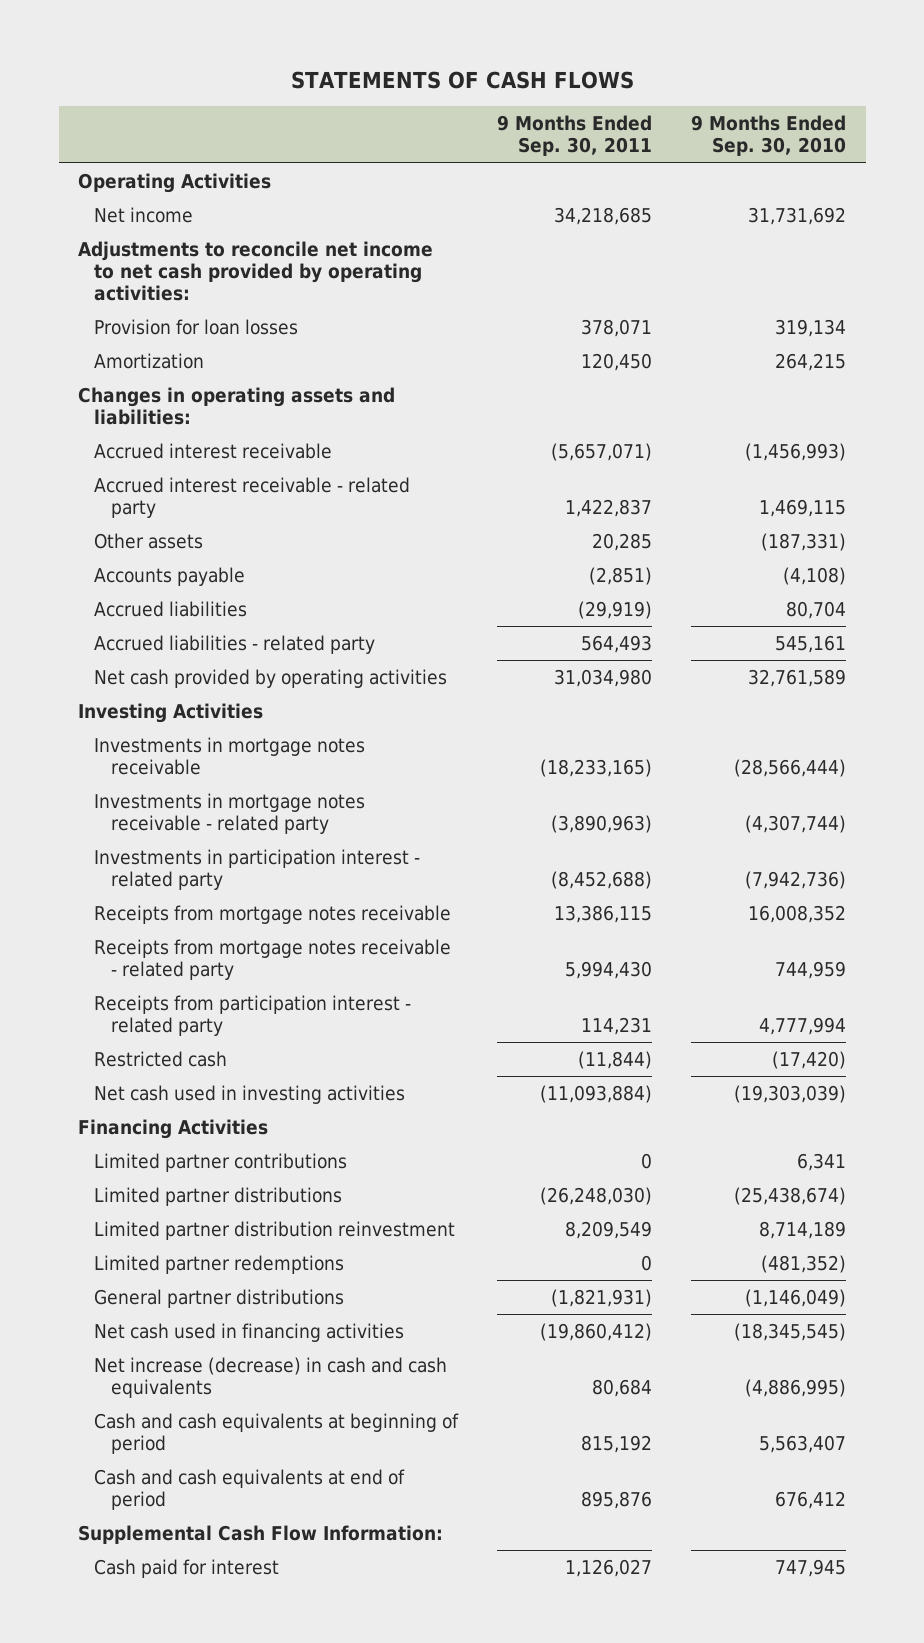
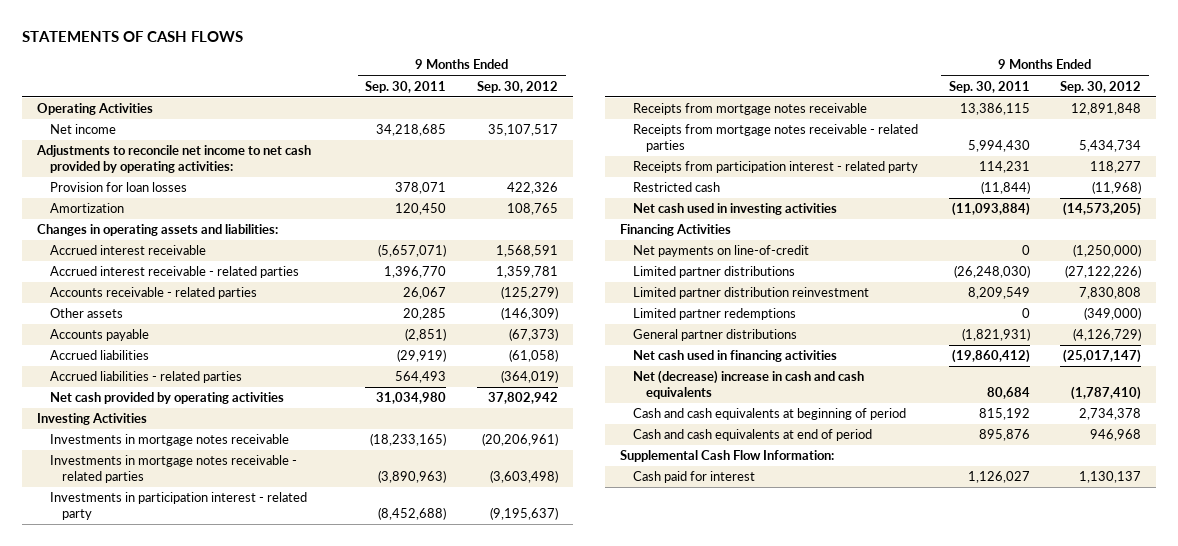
- | 9 Months Ended Sep. 30, 2011 | 9 Months Ended Sep. 30, 2010
+ | 9 Months Ended Sep. 30, 2011 | 9 Months Ended Sep. 30, 2012
- Accrued interest receivable - related party | 1,422,837 | 1,469,115
+ Accrued interest receivable - related parties | 1,396,770 | 1,359,781
+ Accounts receivable - related parties | 26,067 | (125,279)
- Accrued liabilities - related party | 564,493 | 545,161
+ Accrued liabilities - related parties | 564,493 | (364,019)
- Investments in mortgage notes receivable - related party | (3,890,963) | (4,307,744)
+ Investments in mortgage notes receivable - related parties | (3,890,963) | (3,603,498)
- Receipts from mortgage notes receivable - related party | 5,994,430 | 744,959
+ Receipts from mortgage notes receivable - related parties | 5,994,430 | 5,434,734
- Limited partner contributions | 0 | 6,341
+ Net payments on line-of-credit | 0 | (1,250,000)
- Net increase (decrease) in cash and cash equivalents | 80,684 | (4,886,995)
+ Net (decrease) increase in cash and cash equivalents | 80,684 | (1,787,410)

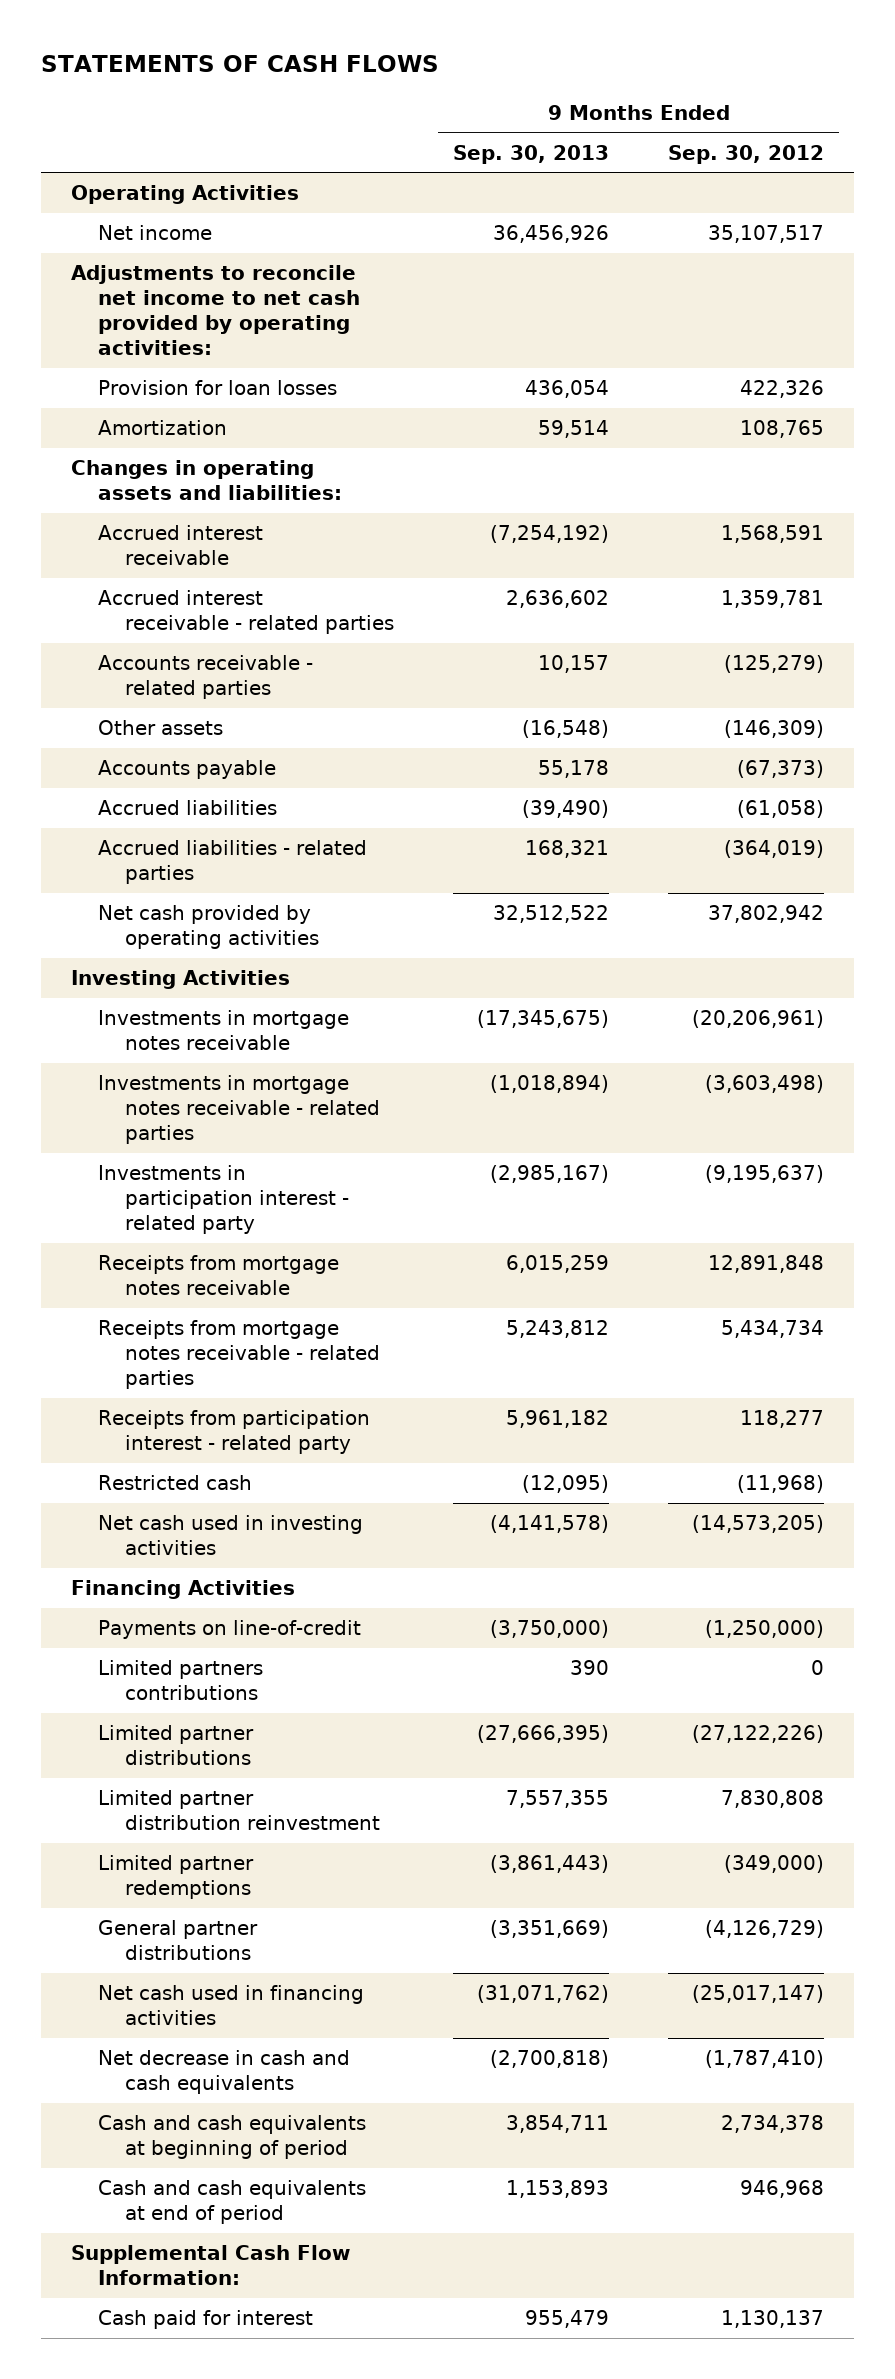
- | 9 Months Ended Sep. 30, 2011 | 9 Months Ended Sep. 30, 2012
+ | 9 Months Ended Sep. 30, 2013 | 9 Months Ended Sep. 30, 2012
- Net payments on line-of-credit | 0 | (1,250,000)
+ Payments on line-of-credit | (3,750,000) | (1,250,000)
+ Limited partners contributions | 390 | 0
- Net (decrease) increase in cash and cash equivalents | 80,684 | (1,787,410)
+ Net decrease in cash and cash equivalents | (2,700,818) | (1,787,410)

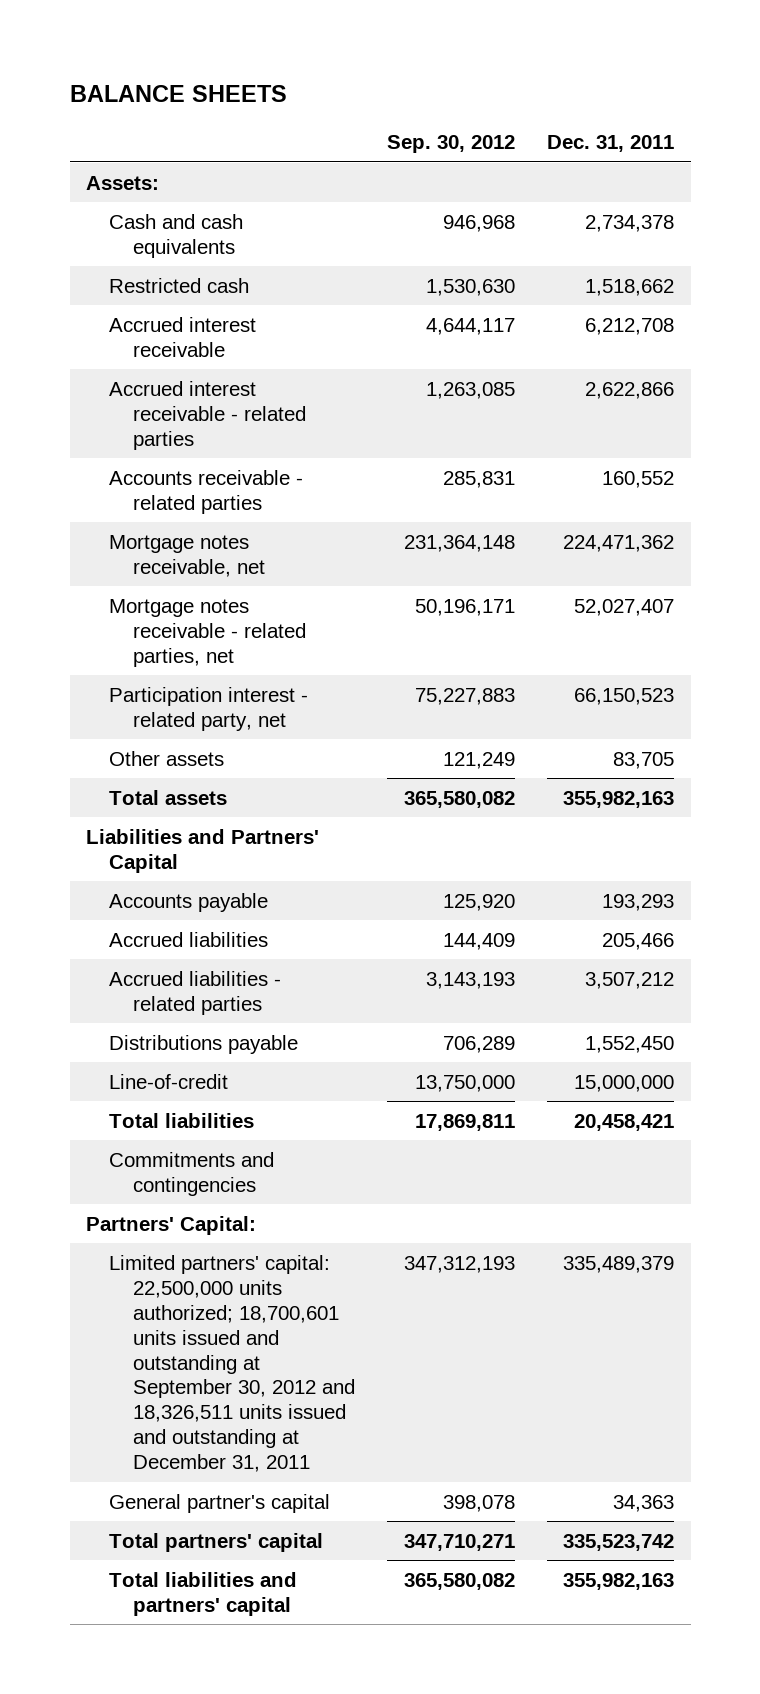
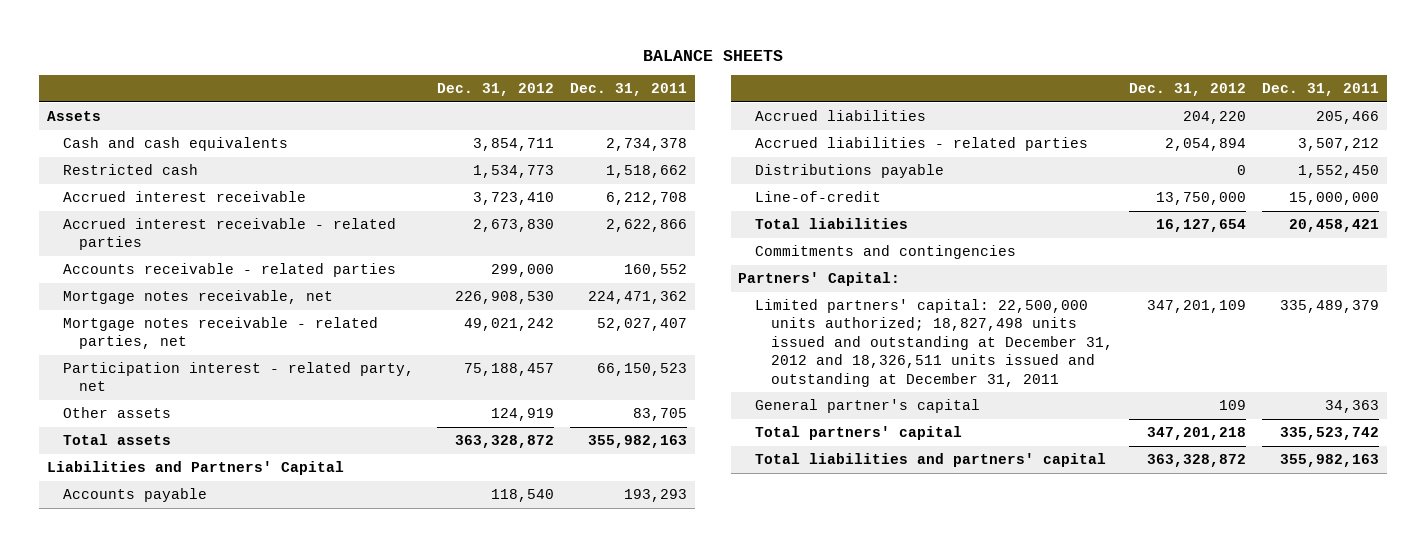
- | Sep. 30, 2012 | Dec. 31, 2011
+ | Dec. 31, 2012 | Dec. 31, 2011
- Assets:
+ Assets
- Limited partners' capital: 22,500,000 units authorized; 18,700,601 units issued and outstanding at September 30, 2012 and 18,326,511 units issued and outstanding at December 31, 2011 | 347,312,193 | 335,489,379
+ Limited partners' capital: 22,500,000 units authorized; 18,827,498 units issued and outstanding at December 31, 2012 and 18,326,511 units issued and outstanding at December 31, 2011 | 347,201,109 | 335,489,379

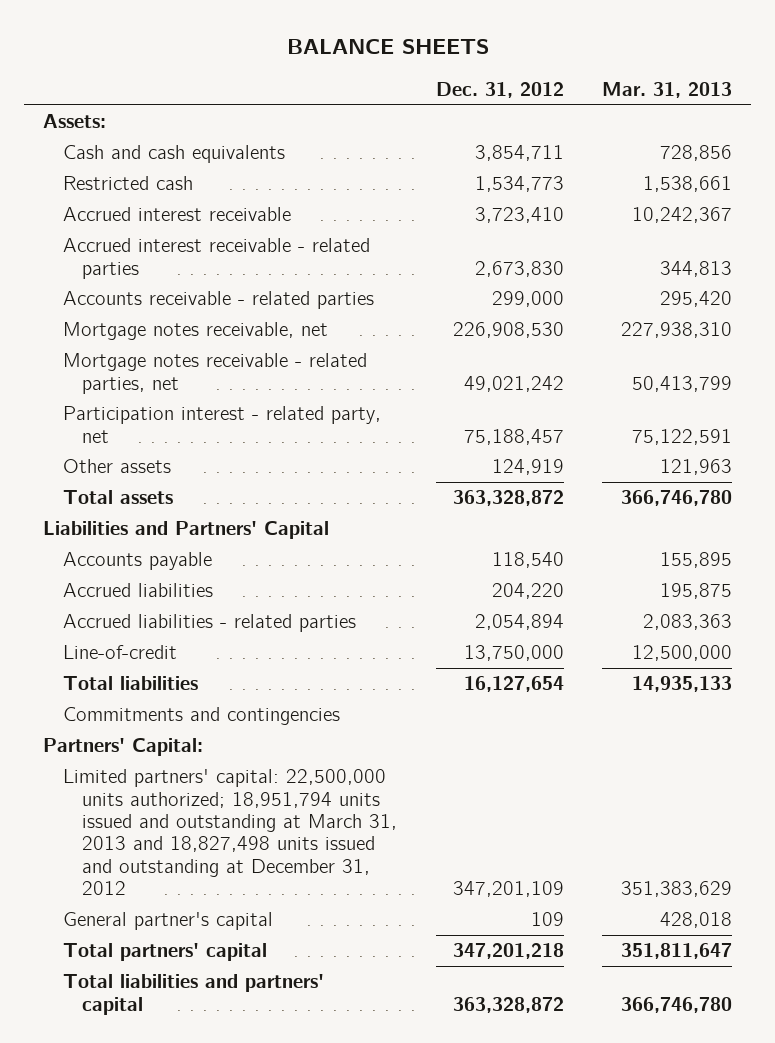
- | Dec. 31, 2012 | Dec. 31, 2011
+ | Dec. 31, 2012 | Mar. 31, 2013
- Assets
+ Assets:
- Distributions payable | 0 | 1,552,450
- Limited partners' capital: 22,500,000 units authorized; 18,827,498 units issued and outstanding at December 31, 2012 and 18,326,511 units issued and outstanding at December 31, 2011 | 347,201,109 | 335,489,379
+ Limited partners' capital: 22,500,000 units authorized; 18,951,794 units issued and outstanding at March 31, 2013 and 18,827,498 units issued and outstanding at December 31, 2012 | 347,201,109 | 351,383,629

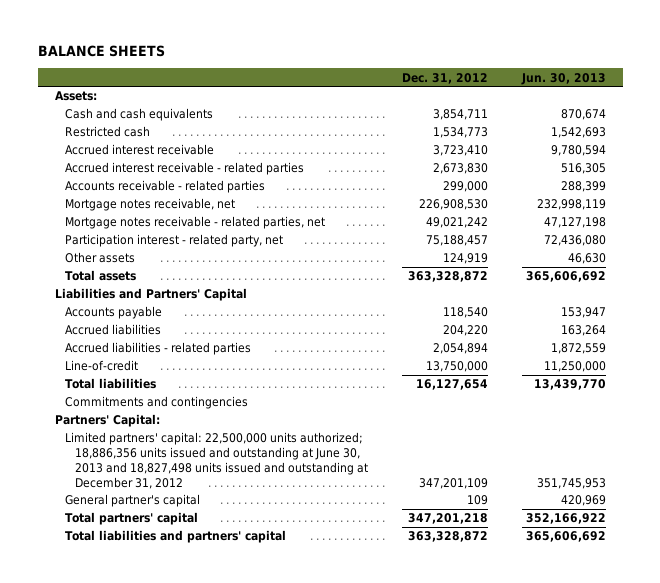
- | Dec. 31, 2012 | Mar. 31, 2013
+ | Dec. 31, 2012 | Jun. 30, 2013
- Limited partners' capital: 22,500,000 units authorized; 18,951,794 units issued and outstanding at March 31, 2013 and 18,827,498 units issued and outstanding at December 31, 2012 | 347,201,109 | 351,383,629
+ Limited partners' capital: 22,500,000 units authorized; 18,886,356 units issued and outstanding at June 30, 2013 and 18,827,498 units issued and outstanding at December 31, 2012 | 347,201,109 | 351,745,953

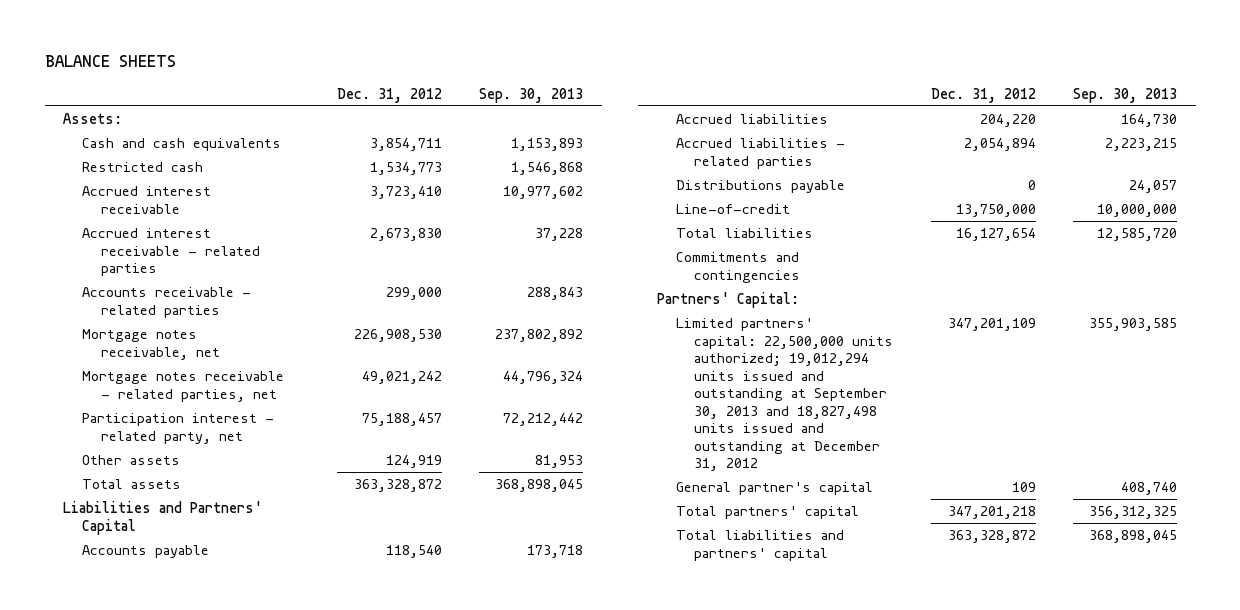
- | Dec. 31, 2012 | Jun. 30, 2013
+ | Dec. 31, 2012 | Sep. 30, 2013
+ Distributions payable | 0 | 24,057
- Limited partners' capital: 22,500,000 units authorized; 18,886,356 units issued and outstanding at June 30, 2013 and 18,827,498 units issued and outstanding at December 31, 2012 | 347,201,109 | 351,745,953
+ Limited partners' capital: 22,500,000 units authorized; 19,012,294 units issued and outstanding at September 30, 2013 and 18,827,498 units issued and outstanding at December 31, 2012 | 347,201,109 | 355,903,585

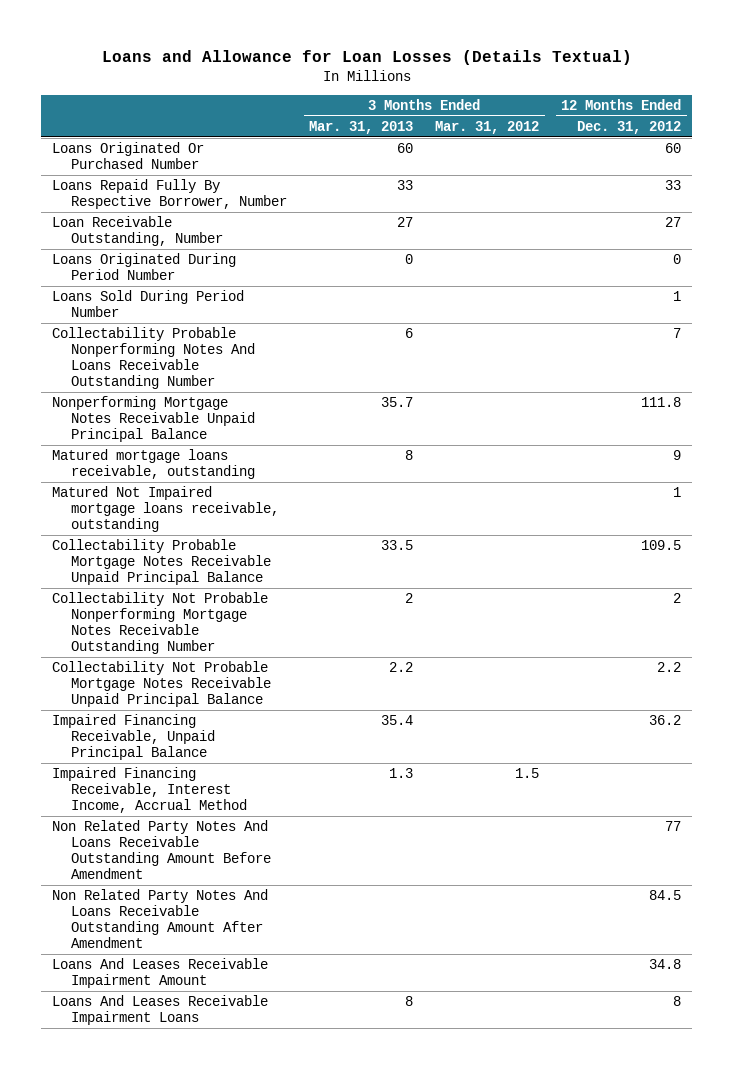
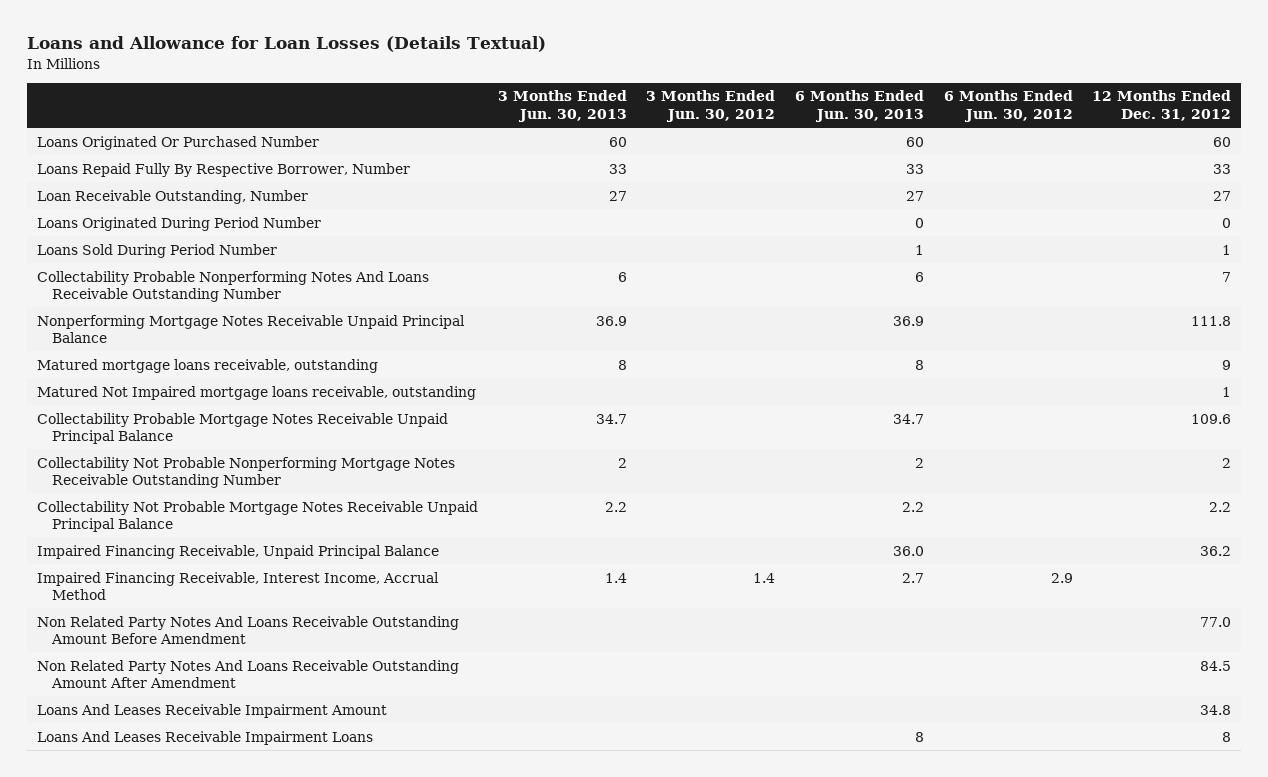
- | 3 Months Ended Mar. 31, 2013 | 3 Months Ended Mar. 31, 2012 | 12 Months Ended Dec. 31, 2012
+ | 3 Months Ended Jun. 30, 2013 | 3 Months Ended Jun. 30, 2012 | 6 Months Ended Jun. 30, 2013 | 6 Months Ended Jun. 30, 2012 | 12 Months Ended Dec. 31, 2012
- Collectability Probable Mortgage Notes Receivable Unpaid Principal Balance | 33.5 | | 109.5
+ Collectability Probable Mortgage Notes Receivable Unpaid Principal Balance | 34.7 | | 34.7 | | 109.6
- Non Related Party Notes And Loans Receivable Outstanding Amount Before Amendment | | | 77
+ Non Related Party Notes And Loans Receivable Outstanding Amount Before Amendment | | | | | 77.0

